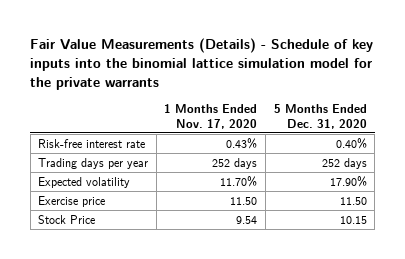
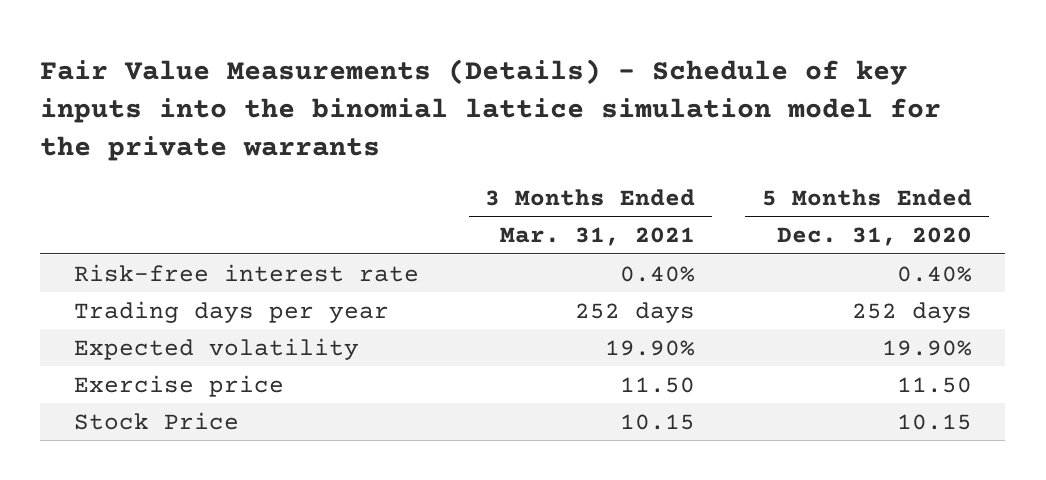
- | 1 Months Ended Nov. 17, 2020 | 5 Months Ended Dec. 31, 2020
+ | 3 Months Ended Mar. 31, 2021 | 5 Months Ended Dec. 31, 2020
- Expected volatility | 11.70% | 17.90%
+ Expected volatility | 19.90% | 19.90%

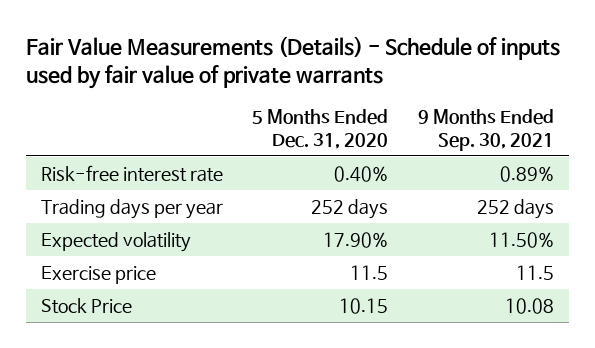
- Fair Value Measurements (Details) - Schedule of key inputs into the binomial lattice simulation model for the private warrants
+ Fair Value Measurements (Details) - Schedule of inputs used by fair value of private warrants
- | 3 Months Ended Mar. 31, 2021 | 5 Months Ended Dec. 31, 2020
+ | 5 Months Ended Dec. 31, 2020 | 9 Months Ended Sep. 30, 2021
- Expected volatility | 19.90% | 19.90%
- Exercise price | 11.50 | 11.50
+ Expected volatility | 17.90% | 11.50%
+ Exercise price | 11.5 | 11.5

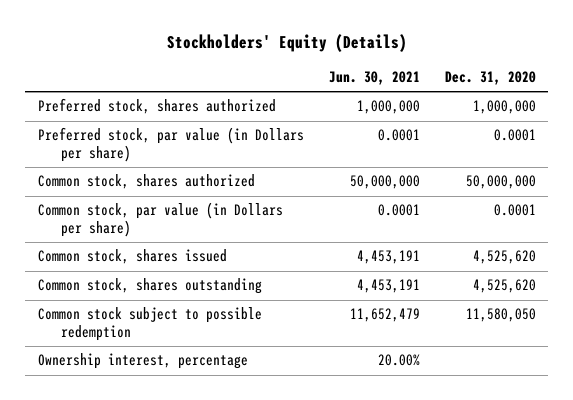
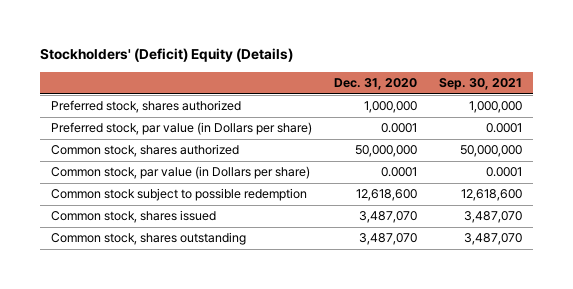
- Stockholders' Equity (Details)
+ Stockholders' (Deficit) Equity (Details)
- | Jun. 30, 2021 | Dec. 31, 2020
+ | Dec. 31, 2020 | Sep. 30, 2021
- Common stock, shares issued | 4,453,191 | 4,525,620
- Common stock, shares outstanding | 4,453,191 | 4,525,620
- Common stock subject to possible redemption | 11,652,479 | 11,580,050
- Ownership interest, percentage | 20.00% |
+ Common stock subject to possible redemption | 12,618,600 | 12,618,600
+ Common stock, shares issued | 3,487,070 | 3,487,070
+ Common stock, shares outstanding | 3,487,070 | 3,487,070

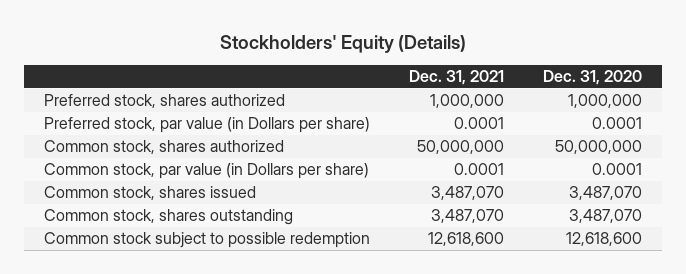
- Stockholders' (Deficit) Equity (Details)
+ Stockholders' Equity (Details)
- | Dec. 31, 2020 | Sep. 30, 2021
+ | Dec. 31, 2021 | Dec. 31, 2020
moved down: Common stock subject to possible redemption | 12,618,600 | 12,618,600

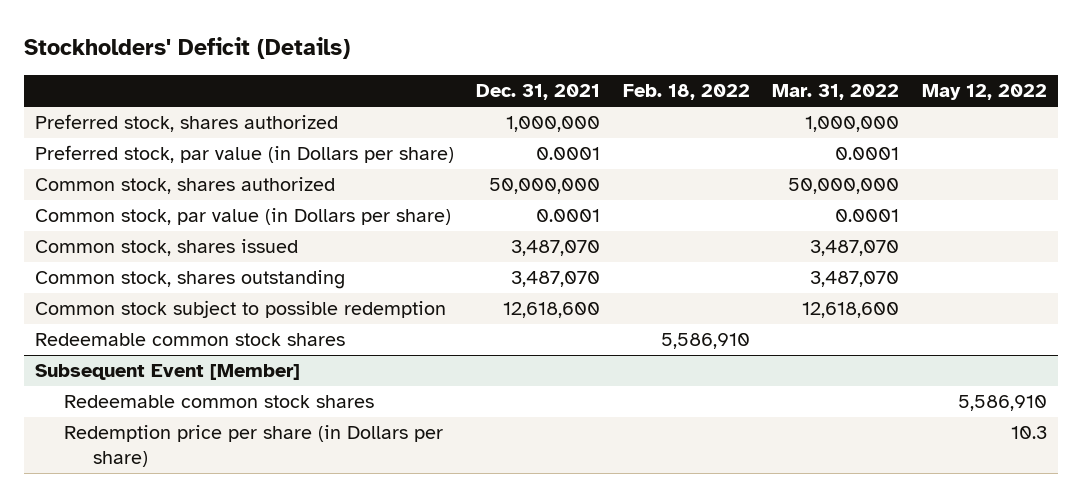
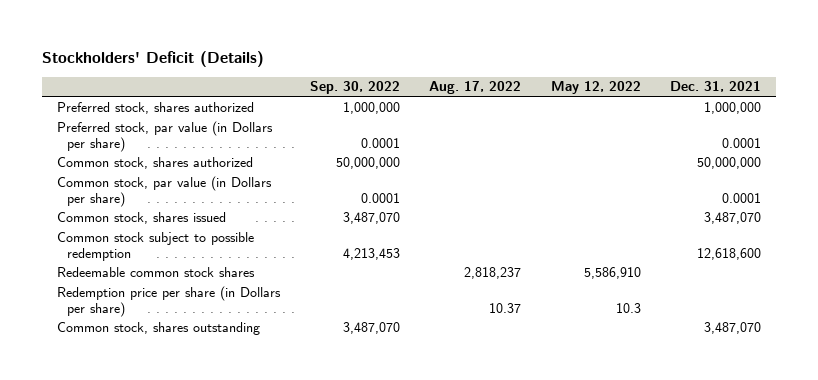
- | Dec. 31, 2021 | Feb. 18, 2022 | Mar. 31, 2022 | May 12, 2022
+ | Sep. 30, 2022 | Aug. 17, 2022 | May 12, 2022 | Dec. 31, 2021
- Redeemable common stock shares | | 5,586,910 | |
- Subsequent Event [Member]
moved down: Common stock, shares outstanding | 3,487,070 | | | 3,487,070

